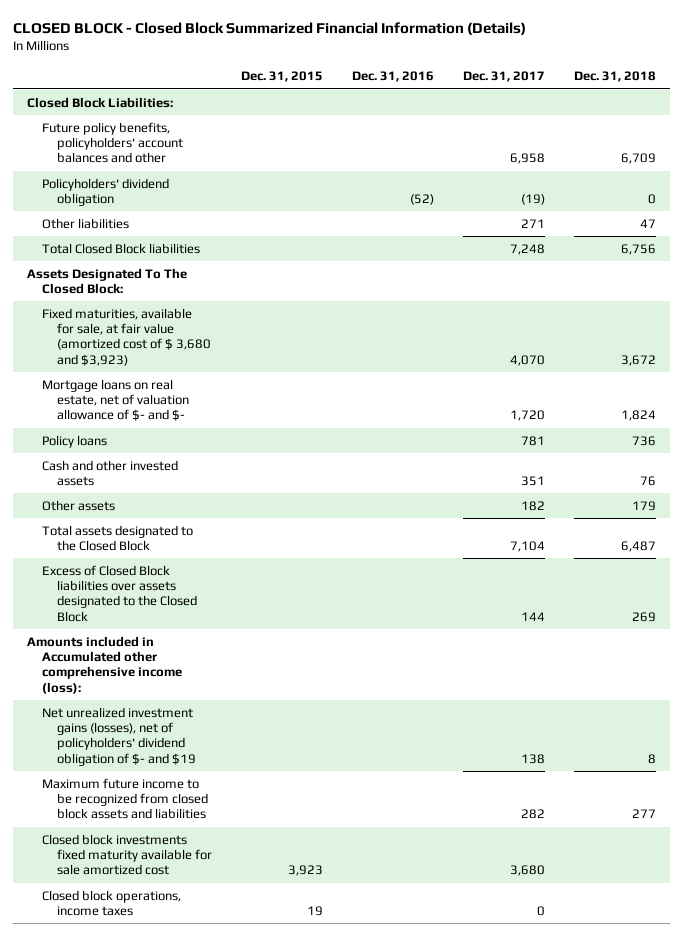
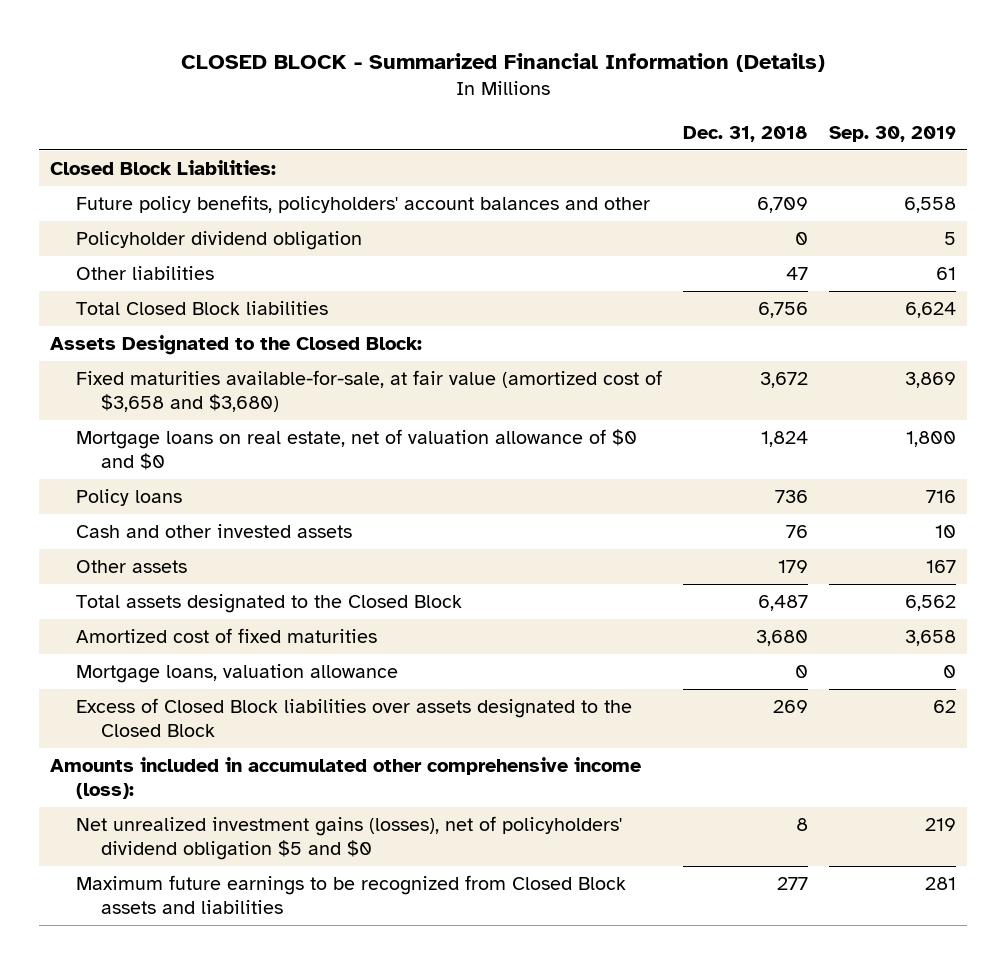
- CLOSED BLOCK - Closed Block Summarized Financial Information (Details)
+ CLOSED BLOCK - Summarized Financial Information (Details)
- | Dec. 31, 2015 | Dec. 31, 2016 | Dec. 31, 2017 | Dec. 31, 2018
+ | Dec. 31, 2018 | Sep. 30, 2019
- Policyholders' dividend obligation | | (52) | (19) | 0
+ Policyholder dividend obligation | 0 | 5
- Assets Designated To The Closed Block:
- Fixed maturities, available for sale, at fair value (amortized cost of $ 3,680 and $3,923) | | | 4,070 | 3,672
- Mortgage loans on real estate, net of valuation allowance of $- and $- | | | 1,720 | 1,824
+ Assets Designated to the Closed Block:
+ Fixed maturities available-for-sale, at fair value (amortized cost of $3,658 and $3,680) | 3,672 | 3,869
+ Mortgage loans on real estate, net of valuation allowance of $0 and $0 | 1,824 | 1,800
+ Amortized cost of fixed maturities | 3,680 | 3,658
+ Mortgage loans, valuation allowance | 0 | 0
- Amounts included in Accumulated other comprehensive income (loss):
- Net unrealized investment gains (losses), net of policyholders' dividend obligation of $- and $19 | | | 138 | 8
- Maximum future income to be recognized from closed block assets and liabilities | | | 282 | 277
- Closed block investments fixed maturity available for sale amortized cost | 3,923 | | 3,680 |
- Closed block operations, income taxes | 19 | | 0 |
+ Amounts included in accumulated other comprehensive income (loss):
+ Net unrealized investment gains (losses), net of policyholders' dividend obligation $5 and $0 | 8 | 219
+ Maximum future earnings to be recognized from Closed Block assets and liabilities | 277 | 281

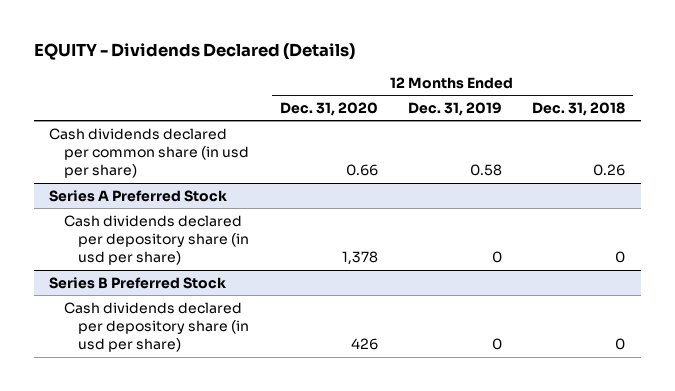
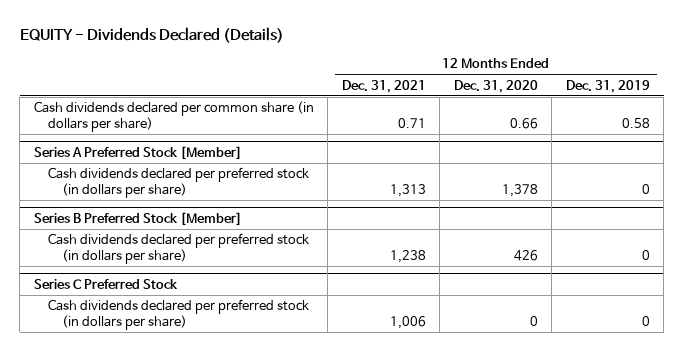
- | 12 Months Ended Dec. 31, 2020 | 12 Months Ended Dec. 31, 2019 | 12 Months Ended Dec. 31, 2018
+ | 12 Months Ended Dec. 31, 2021 | 12 Months Ended Dec. 31, 2020 | 12 Months Ended Dec. 31, 2019
- Cash dividends declared per common share (in usd per share) | 0.66 | 0.58 | 0.26
- Series A Preferred Stock
- Cash dividends declared per depository share (in usd per share) | 1,378 | 0 | 0
- Series B Preferred Stock
- Cash dividends declared per depository share (in usd per share) | 426 | 0 | 0
+ Cash dividends declared per common share (in dollars per share) | 0.71 | 0.66 | 0.58
+ Series A Preferred Stock [Member]
+ Cash dividends declared per preferred stock (in dollars per share) | 1,313 | 1,378 | 0
+ Series B Preferred Stock [Member]
+ Cash dividends declared per preferred stock (in dollars per share) | 1,238 | 426 | 0
+ Series C Preferred Stock
+ Cash dividends declared per preferred stock (in dollars per share) | 1,006 | 0 | 0

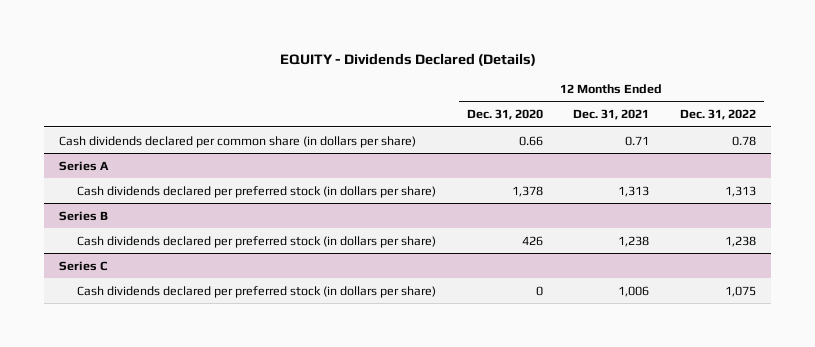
- | 12 Months Ended Dec. 31, 2021 | 12 Months Ended Dec. 31, 2020 | 12 Months Ended Dec. 31, 2019
+ | 12 Months Ended Dec. 31, 2020 | 12 Months Ended Dec. 31, 2021 | 12 Months Ended Dec. 31, 2022
- Series A Preferred Stock [Member]
+ Series A
- Series B Preferred Stock [Member]
+ Series B
- Series C Preferred Stock
+ Series C

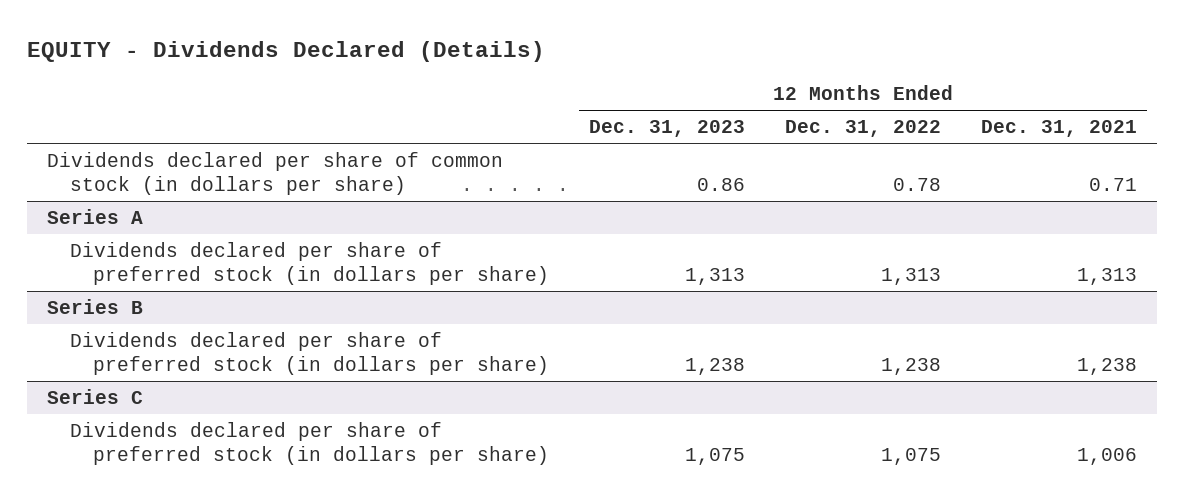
- | 12 Months Ended Dec. 31, 2020 | 12 Months Ended Dec. 31, 2021 | 12 Months Ended Dec. 31, 2022
+ | 12 Months Ended Dec. 31, 2023 | 12 Months Ended Dec. 31, 2022 | 12 Months Ended Dec. 31, 2021
- Cash dividends declared per common share (in dollars per share) | 0.66 | 0.71 | 0.78
+ Dividends declared per share of common stock (in dollars per share) | 0.86 | 0.78 | 0.71
@ Series A
- Cash dividends declared per preferred stock (in dollars per share) | 1,378 | 1,313 | 1,313
+ Dividends declared per share of preferred stock (in dollars per share) | 1,313 | 1,313 | 1,313
@ Series B
- Cash dividends declared per preferred stock (in dollars per share) | 426 | 1,238 | 1,238
+ Dividends declared per share of preferred stock (in dollars per share) | 1,238 | 1,238 | 1,238
@ Series C
- Cash dividends declared per preferred stock (in dollars per share) | 0 | 1,006 | 1,075
+ Dividends declared per share of preferred stock (in dollars per share) | 1,075 | 1,075 | 1,006

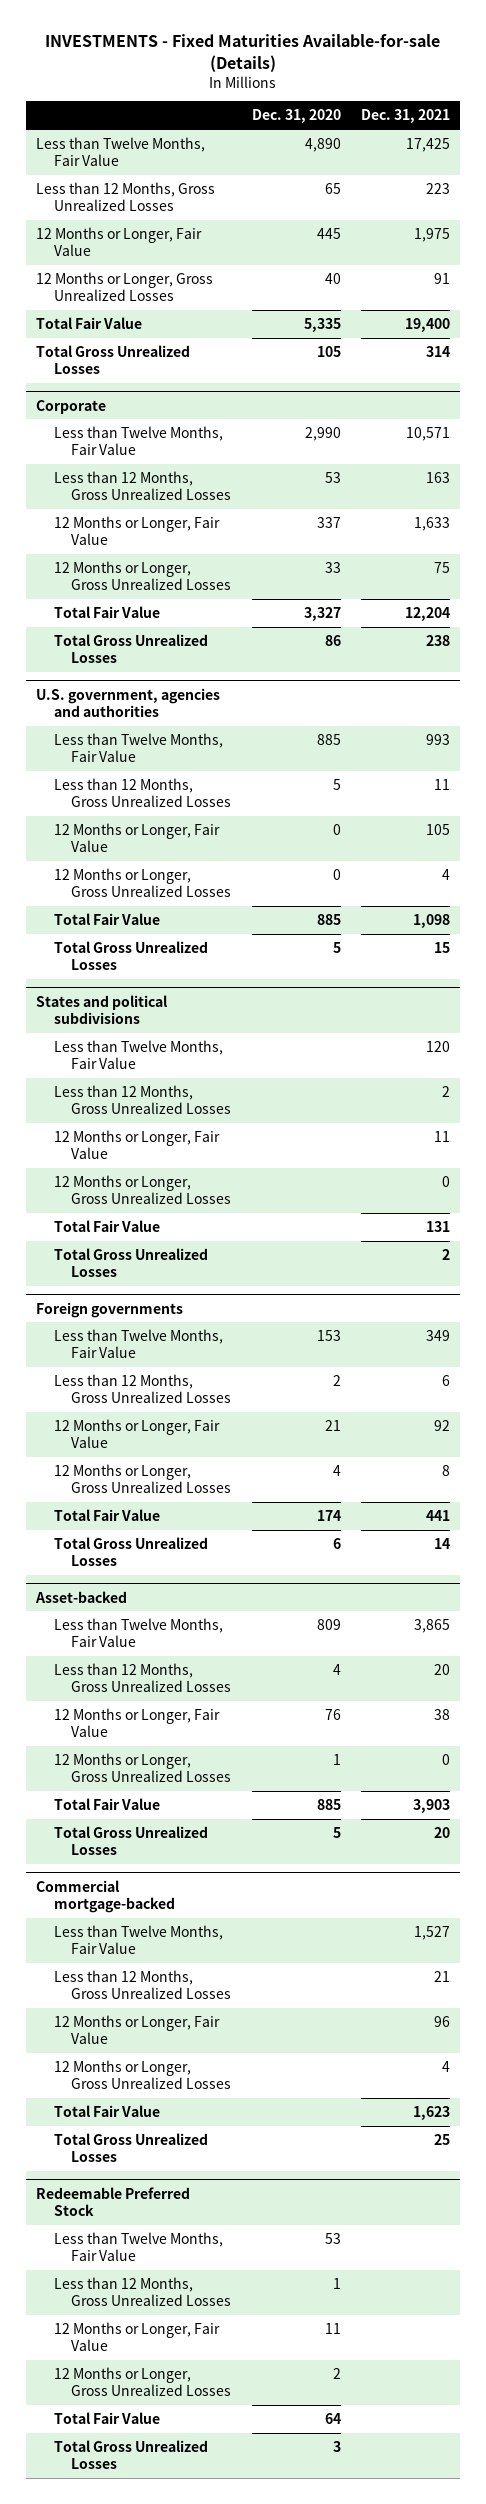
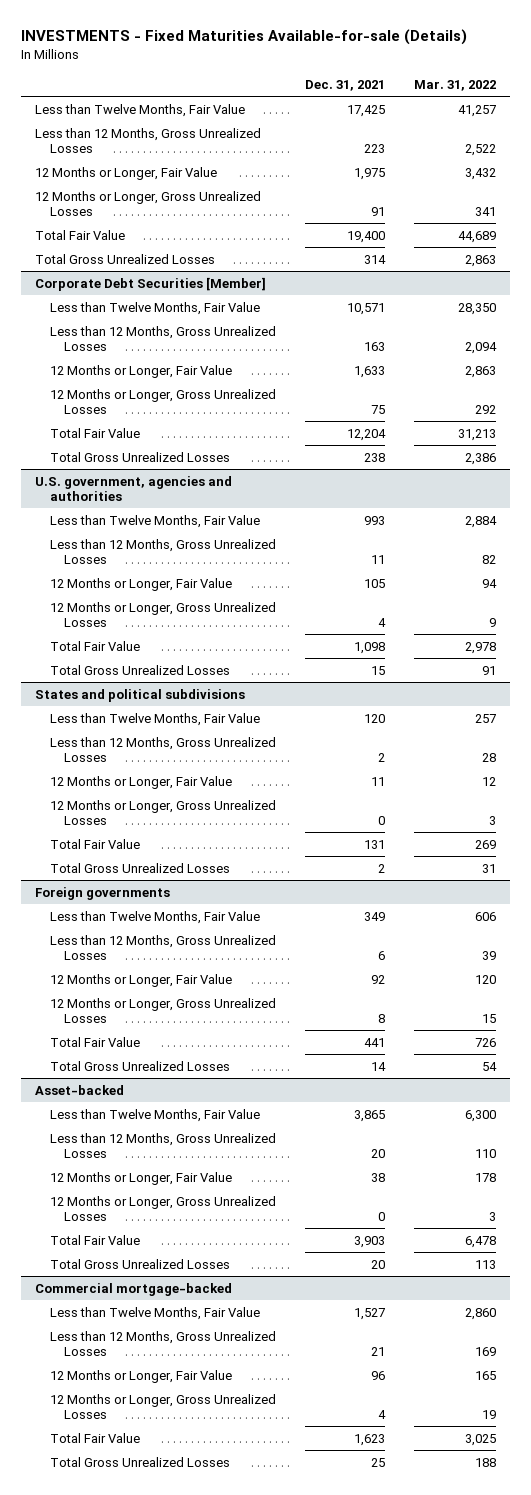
- | Dec. 31, 2020 | Dec. 31, 2021
+ | Dec. 31, 2021 | Mar. 31, 2022
- Corporate
+ Corporate Debt Securities [Member]
- Redeemable Preferred Stock
- Less than Twelve Months, Fair Value | 53 |
- Less than 12 Months, Gross Unrealized Losses | 1 |
- 12 Months or Longer, Fair Value | 11 |
- 12 Months or Longer, Gross Unrealized Losses | 2 |
- Total Fair Value | 64 |
- Total Gross Unrealized Losses | 3 |

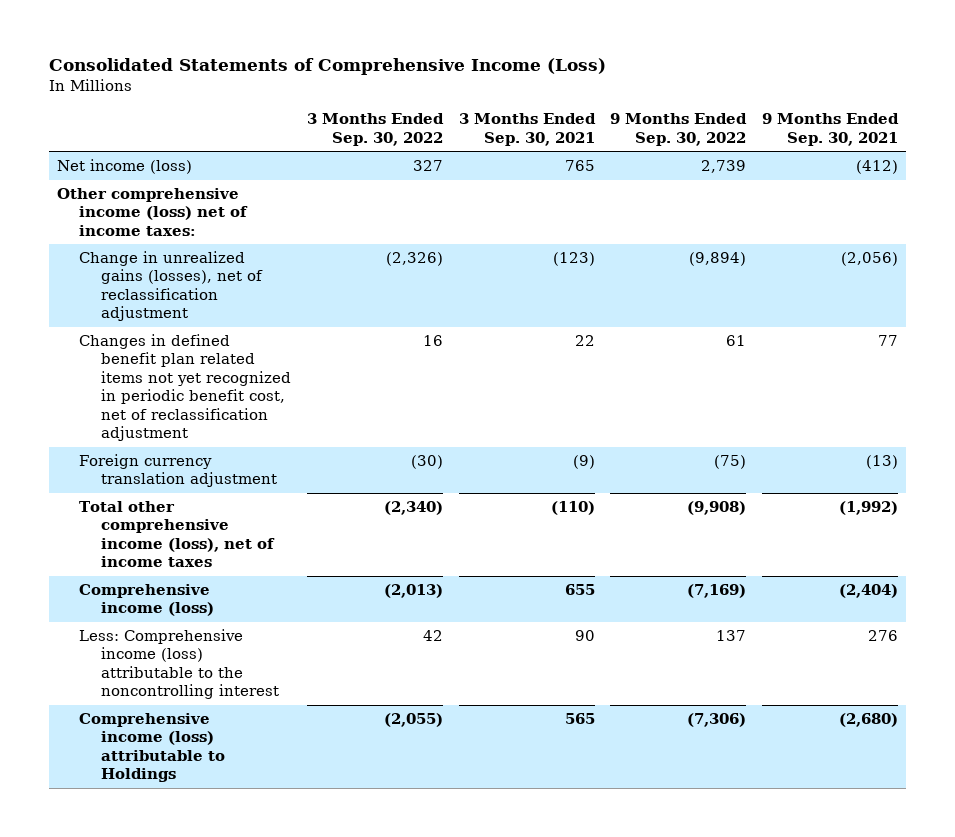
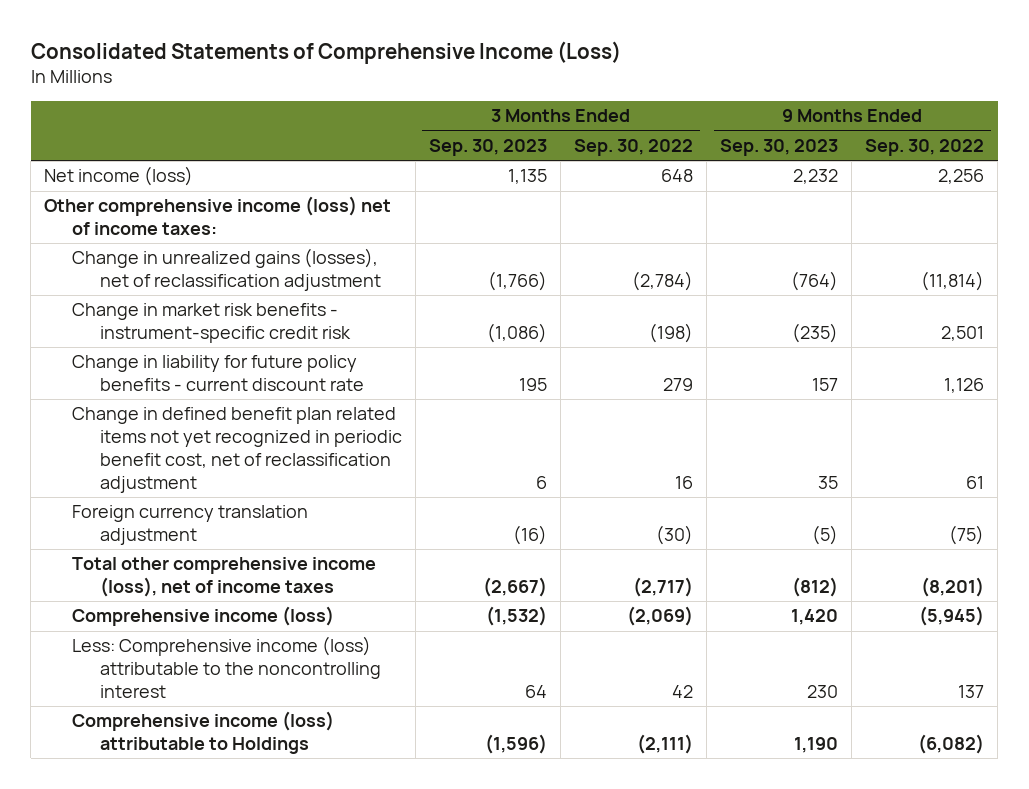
- | 3 Months Ended Sep. 30, 2022 | 3 Months Ended Sep. 30, 2021 | 9 Months Ended Sep. 30, 2022 | 9 Months Ended Sep. 30, 2021
+ | 3 Months Ended Sep. 30, 2023 | 3 Months Ended Sep. 30, 2022 | 9 Months Ended Sep. 30, 2023 | 9 Months Ended Sep. 30, 2022
- Net income (loss) | 327 | 765 | 2,739 | (412)
+ Net income (loss) | 1,135 | 648 | 2,232 | 2,256
- Change in unrealized gains (losses), net of reclassification adjustment | (2,326) | (123) | (9,894) | (2,056)
- Changes in defined benefit plan related items not yet recognized in periodic benefit cost, net of reclassification adjustment | 16 | 22 | 61 | 77
+ Change in unrealized gains (losses), net of reclassification adjustment | (1,766) | (2,784) | (764) | (11,814)
+ Change in market risk benefits - instrument-specific credit risk | (1,086) | (198) | (235) | 2,501
+ Change in liability for future policy benefits - current discount rate | 195 | 279 | 157 | 1,126
+ Change in defined benefit plan related items not yet recognized in periodic benefit cost, net of reclassification adjustment | 6 | 16 | 35 | 61
- Total other comprehensive income (loss), net of income taxes | (2,340) | (110) | (9,908) | (1,992)
- Comprehensive income (loss) | (2,013) | 655 | (7,169) | (2,404)
+ Total other comprehensive income (loss), net of income taxes | (2,667) | (2,717) | (812) | (8,201)
+ Comprehensive income (loss) | (1,532) | (2,069) | 1,420 | (5,945)
- Comprehensive income (loss) attributable to Holdings | (2,055) | 565 | (7,306) | (2,680)
+ Comprehensive income (loss) attributable to Holdings | (1,596) | (2,111) | 1,190 | (6,082)

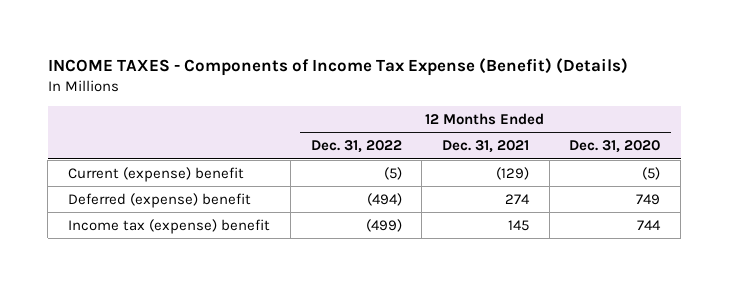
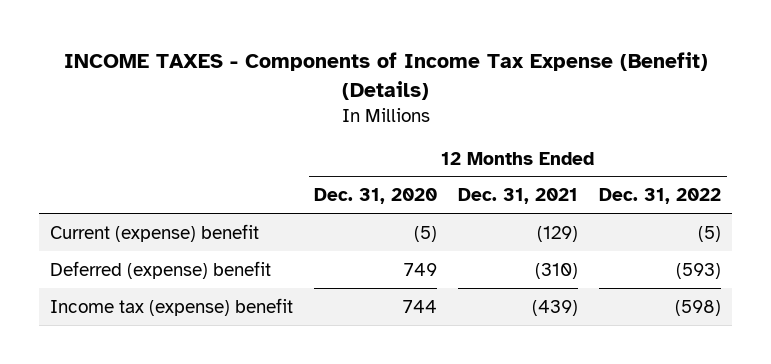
- | 12 Months Ended Dec. 31, 2022 | 12 Months Ended Dec. 31, 2021 | 12 Months Ended Dec. 31, 2020
+ | 12 Months Ended Dec. 31, 2020 | 12 Months Ended Dec. 31, 2021 | 12 Months Ended Dec. 31, 2022
- Deferred (expense) benefit | (494) | 274 | 749
- Income tax (expense) benefit | (499) | 145 | 744
+ Deferred (expense) benefit | 749 | (310) | (593)
+ Income tax (expense) benefit | 744 | (439) | (598)

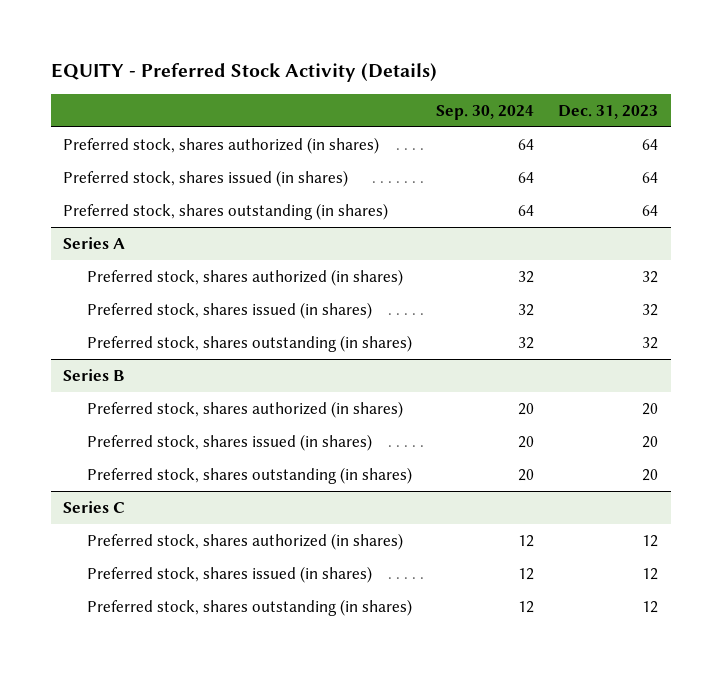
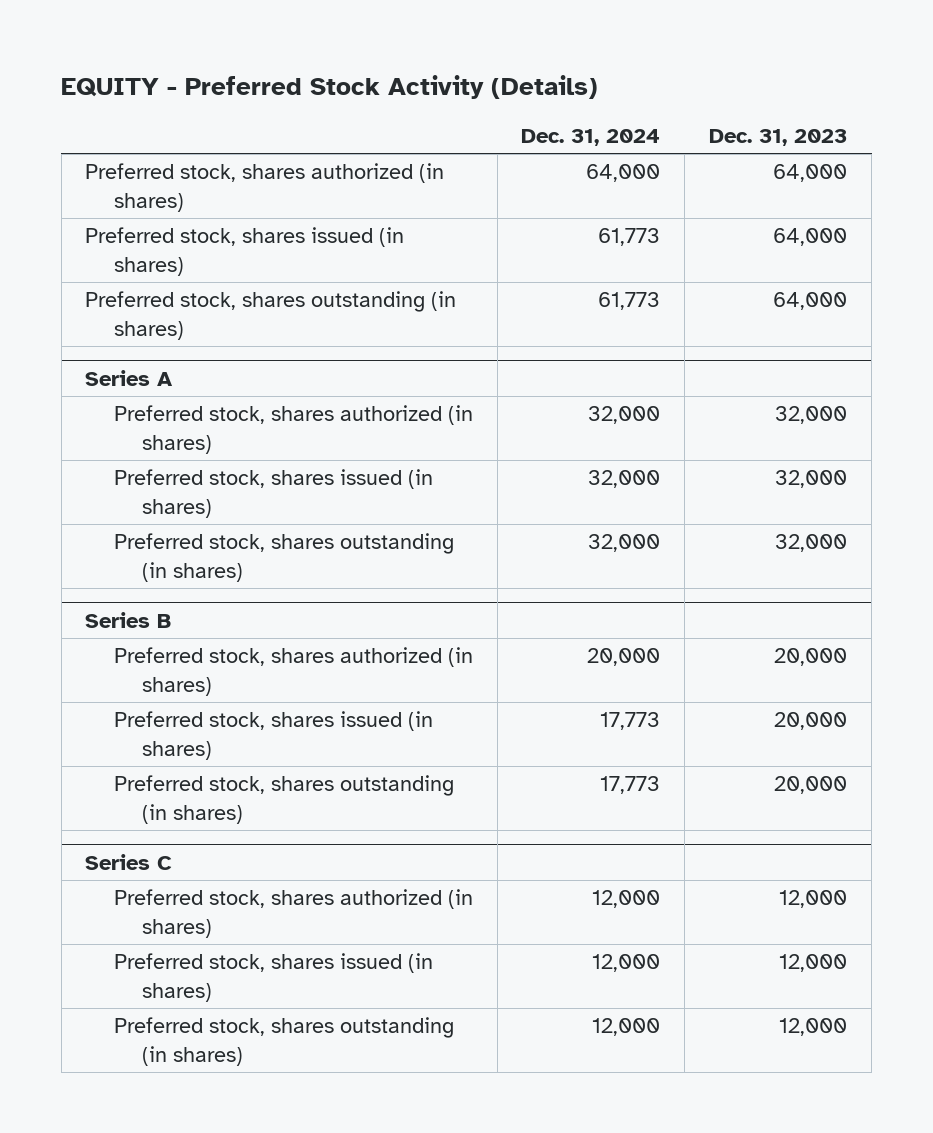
- | Sep. 30, 2024 | Dec. 31, 2023
+ | Dec. 31, 2024 | Dec. 31, 2023
- Preferred stock, shares authorized (in shares) | 64 | 64
- Preferred stock, shares issued (in shares) | 64 | 64
- Preferred stock, shares outstanding (in shares) | 64 | 64
+ Preferred stock, shares authorized (in shares) | 64,000 | 64,000
+ Preferred stock, shares issued (in shares) | 61,773 | 64,000
+ Preferred stock, shares outstanding (in shares) | 61,773 | 64,000
@ Series A
- Preferred stock, shares authorized (in shares) | 32 | 32
- Preferred stock, shares issued (in shares) | 32 | 32
- Preferred stock, shares outstanding (in shares) | 32 | 32
+ Preferred stock, shares authorized (in shares) | 32,000 | 32,000
+ Preferred stock, shares issued (in shares) | 32,000 | 32,000
+ Preferred stock, shares outstanding (in shares) | 32,000 | 32,000
@ Series B
- Preferred stock, shares authorized (in shares) | 20 | 20
- Preferred stock, shares issued (in shares) | 20 | 20
- Preferred stock, shares outstanding (in shares) | 20 | 20
+ Preferred stock, shares authorized (in shares) | 20,000 | 20,000
+ Preferred stock, shares issued (in shares) | 17,773 | 20,000
+ Preferred stock, shares outstanding (in shares) | 17,773 | 20,000
@ Series C
- Preferred stock, shares authorized (in shares) | 12 | 12
- Preferred stock, shares issued (in shares) | 12 | 12
- Preferred stock, shares outstanding (in shares) | 12 | 12
+ Preferred stock, shares authorized (in shares) | 12,000 | 12,000
+ Preferred stock, shares issued (in shares) | 12,000 | 12,000
+ Preferred stock, shares outstanding (in shares) | 12,000 | 12,000

